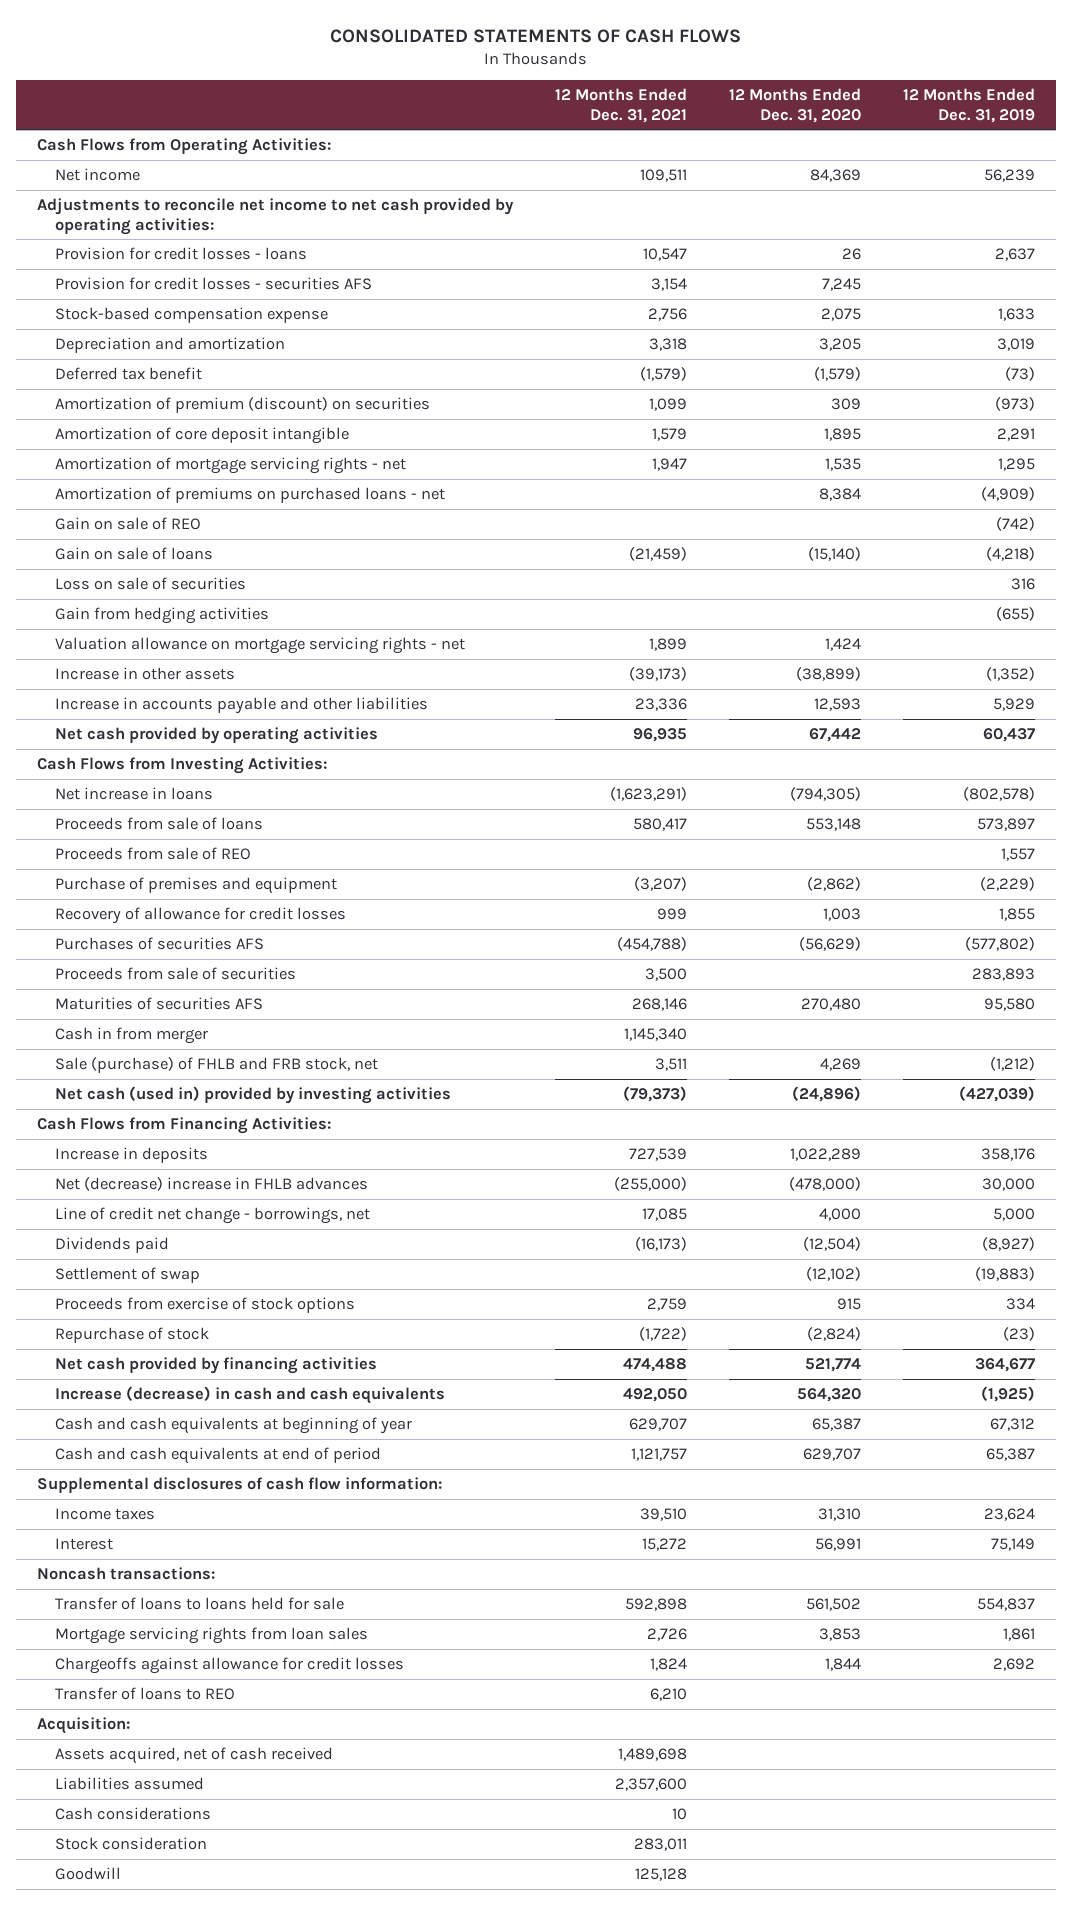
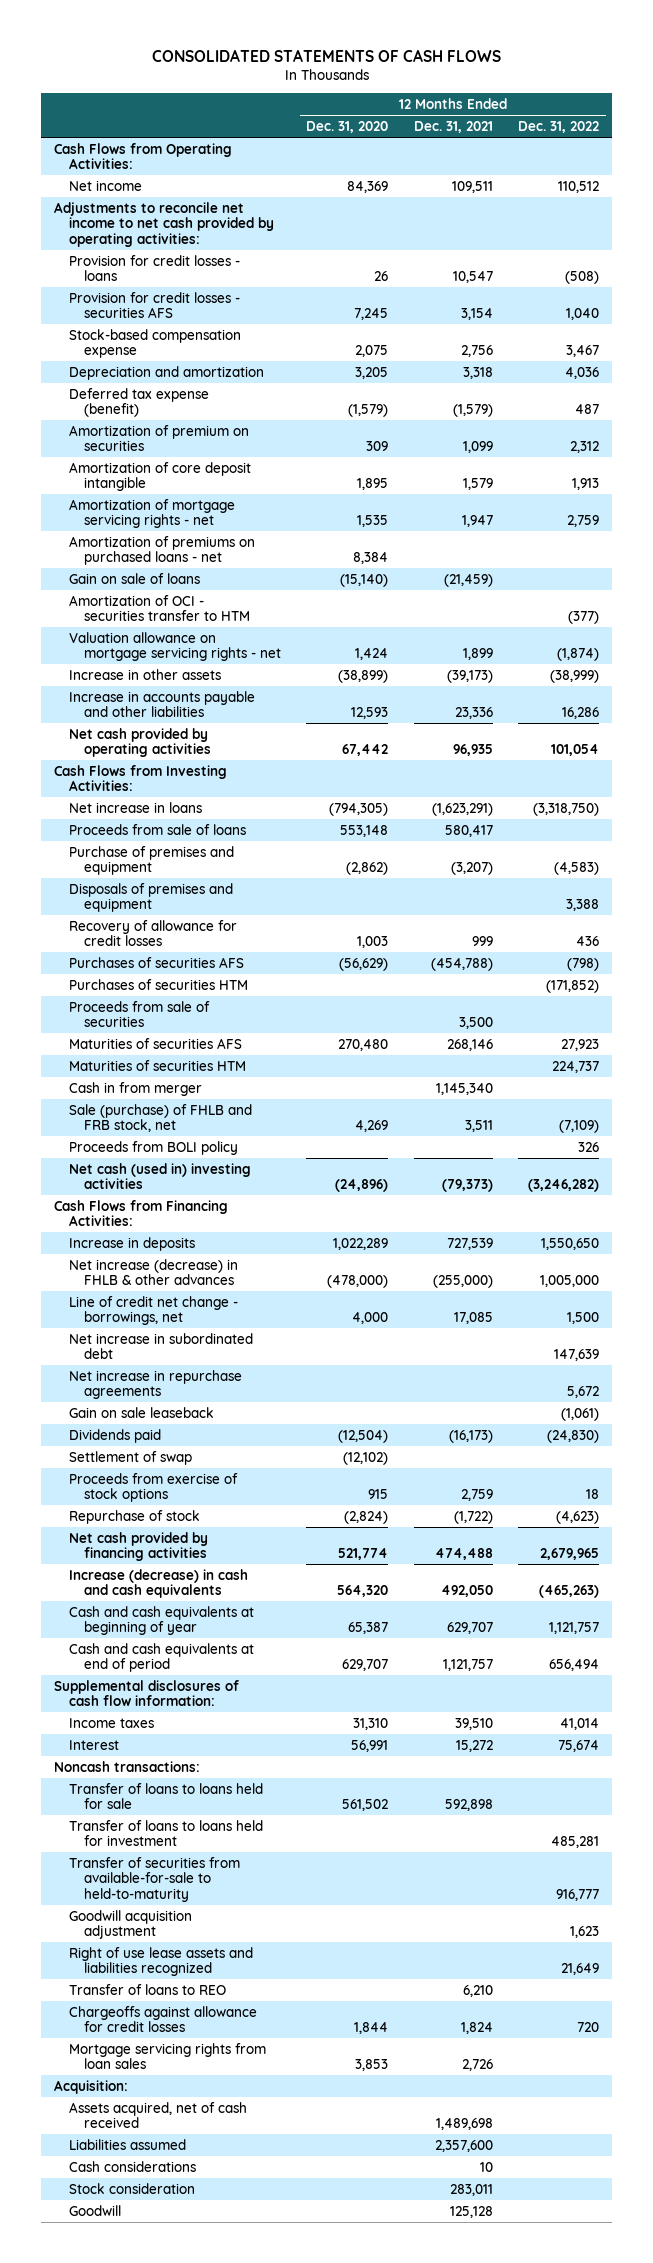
- | 12 Months Ended Dec. 31, 2021 | 12 Months Ended Dec. 31, 2020 | 12 Months Ended Dec. 31, 2019
+ | 12 Months Ended Dec. 31, 2020 | 12 Months Ended Dec. 31, 2021 | 12 Months Ended Dec. 31, 2022
- Deferred tax benefit | (1,579) | (1,579) | (73)
- Amortization of premium (discount) on securities | 1,099 | 309 | (973)
+ Deferred tax expense (benefit) | (1,579) | (1,579) | 487
+ Amortization of premium on securities | 309 | 1,099 | 2,312
- Gain on sale of REO | | | (742)
- Loss on sale of securities | | | 316
- Gain from hedging activities | | | (655)
+ Amortization of OCI - securities transfer to HTM | | | (377)
- Proceeds from sale of REO | | | 1,557
+ Disposals of premises and equipment | | | 3,388
+ Purchases of securities HTM | | | (171,852)
+ Maturities of securities HTM | | | 224,737
- Net cash (used in) provided by investing activities | (79,373) | (24,896) | (427,039)
+ Proceeds from BOLI policy | | | 326
+ Net cash (used in) investing activities | (24,896) | (79,373) | (3,246,282)
- Net (decrease) increase in FHLB advances | (255,000) | (478,000) | 30,000
+ Net increase (decrease) in FHLB & other advances | (478,000) | (255,000) | 1,005,000
+ Net increase in subordinated debt | | | 147,639
+ Net increase in repurchase agreements | | | 5,672
+ Gain on sale leaseback | | | (1,061)
+ Transfer of loans to loans held for investment | | | 485,281
+ Transfer of securities from available-for-sale to held-to-maturity | | | 916,777
+ Goodwill acquisition adjustment | | | 1,623
+ Right of use lease assets and liabilities recognized | | | 21,649
moved down: Chargeoffs against allowance for credit losses | 1,844 | 1,824 | 720
moved down: Mortgage servicing rights from loan sales | 3,853 | 2,726 |

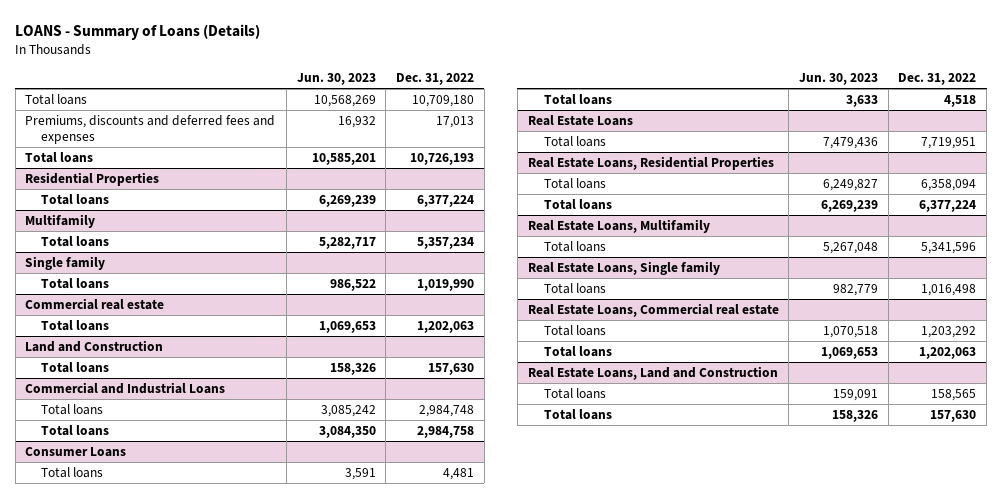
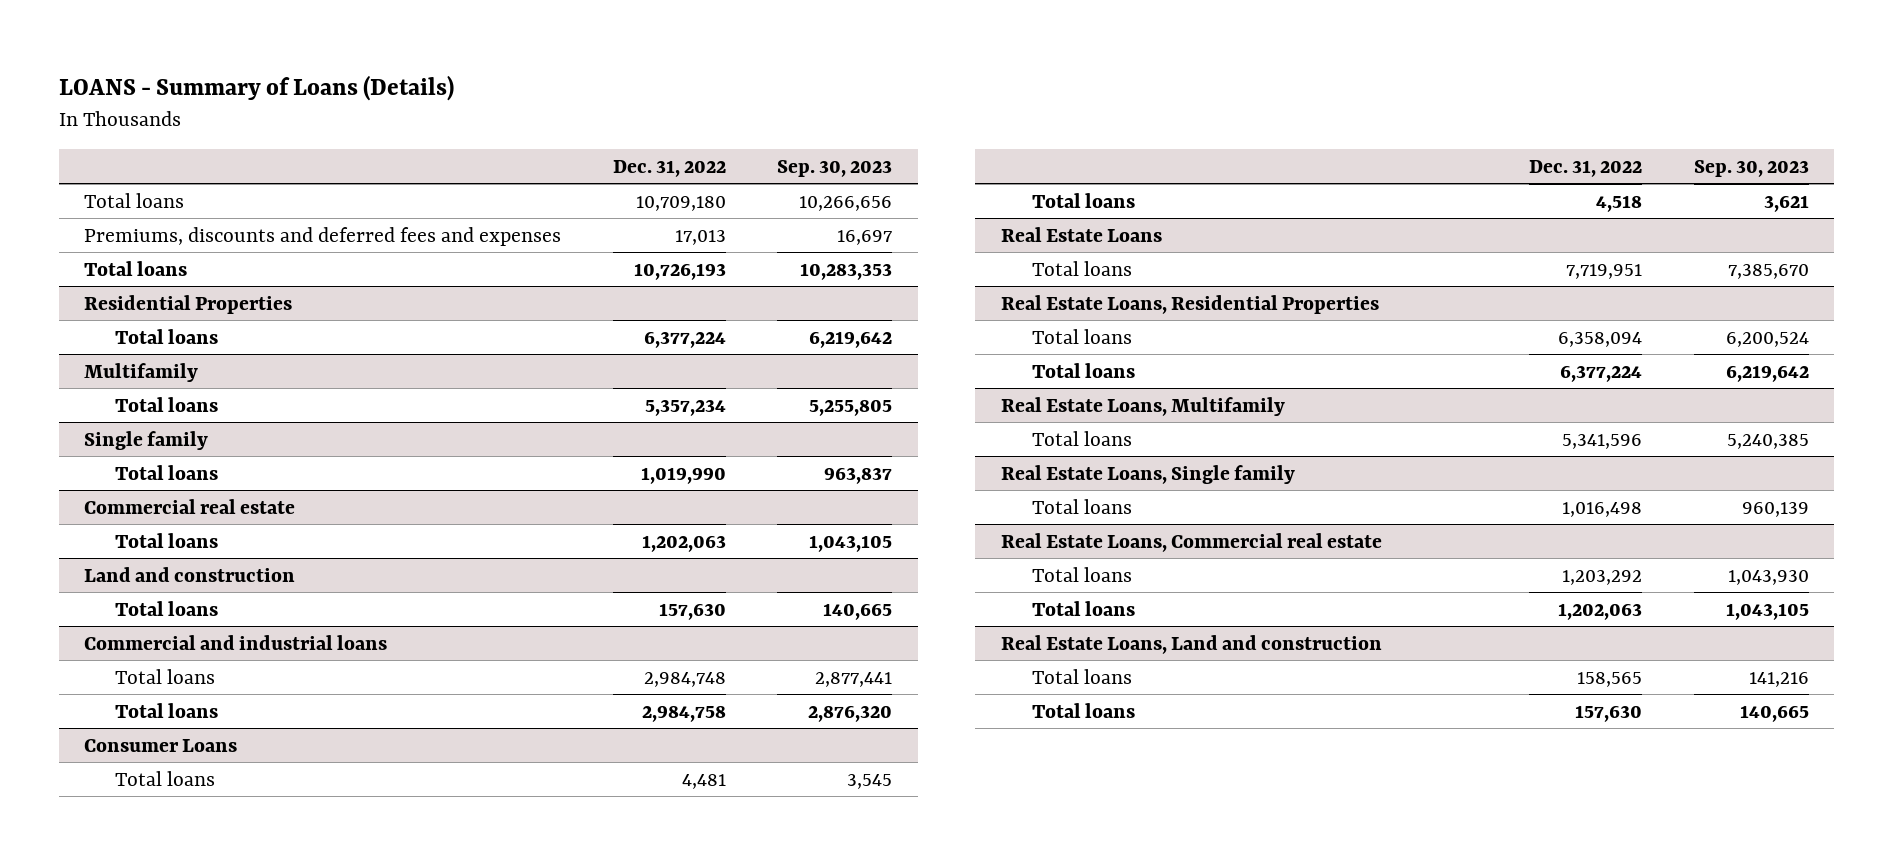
- | Jun. 30, 2023 | Dec. 31, 2022
+ | Dec. 31, 2022 | Sep. 30, 2023
- Land and Construction
+ Land and construction
- Commercial and Industrial Loans
+ Commercial and industrial loans
- Real Estate Loans, Land and Construction
+ Real Estate Loans, Land and construction

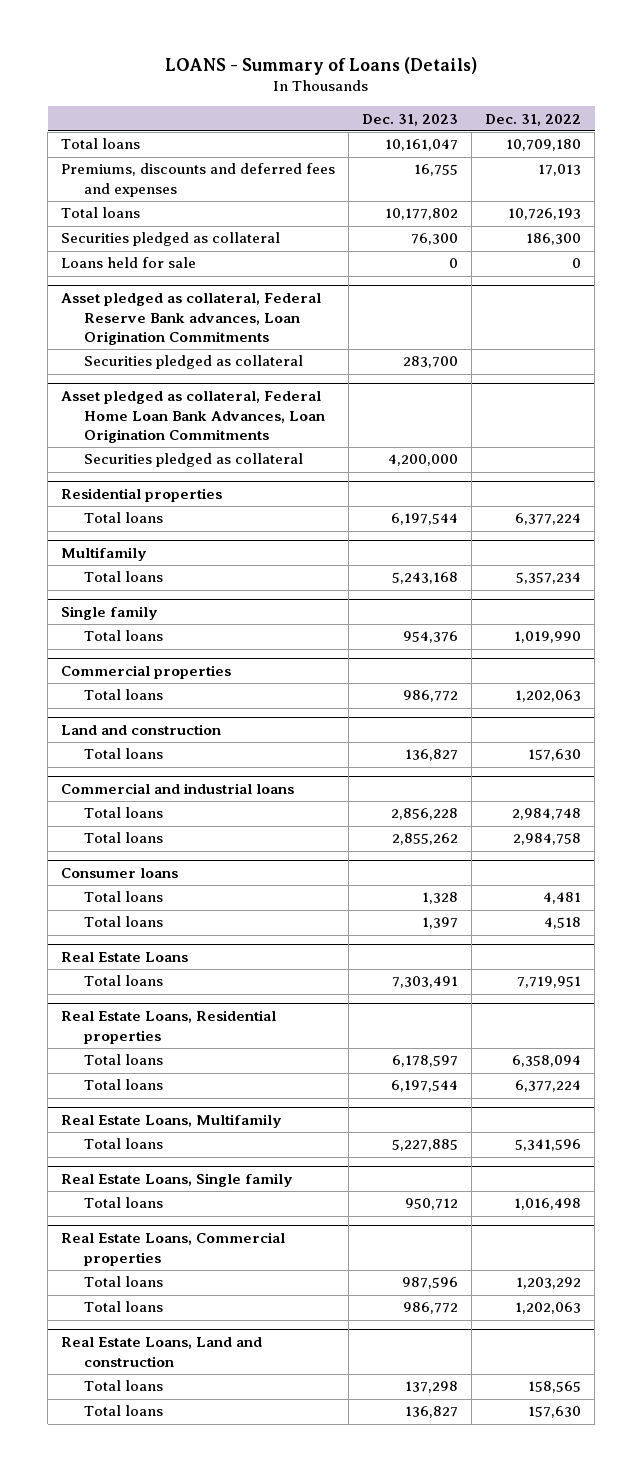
- | Dec. 31, 2022 | Sep. 30, 2023
+ | Dec. 31, 2023 | Dec. 31, 2022
- Residential Properties
+ Securities pledged as collateral | 76,300 | 186,300
+ Loans held for sale | 0 | 0
+ Asset pledged as collateral, Federal Reserve Bank advances, Loan Origination Commitments
+ Securities pledged as collateral | 283,700 |
+ Asset pledged as collateral, Federal Home Loan Bank Advances, Loan Origination Commitments
+ Securities pledged as collateral | 4,200,000 |
+ Residential properties
- Commercial real estate
+ Commercial properties
- Consumer Loans
+ Consumer loans
- Real Estate Loans, Residential Properties
+ Real Estate Loans, Residential properties
- Real Estate Loans, Commercial real estate
+ Real Estate Loans, Commercial properties

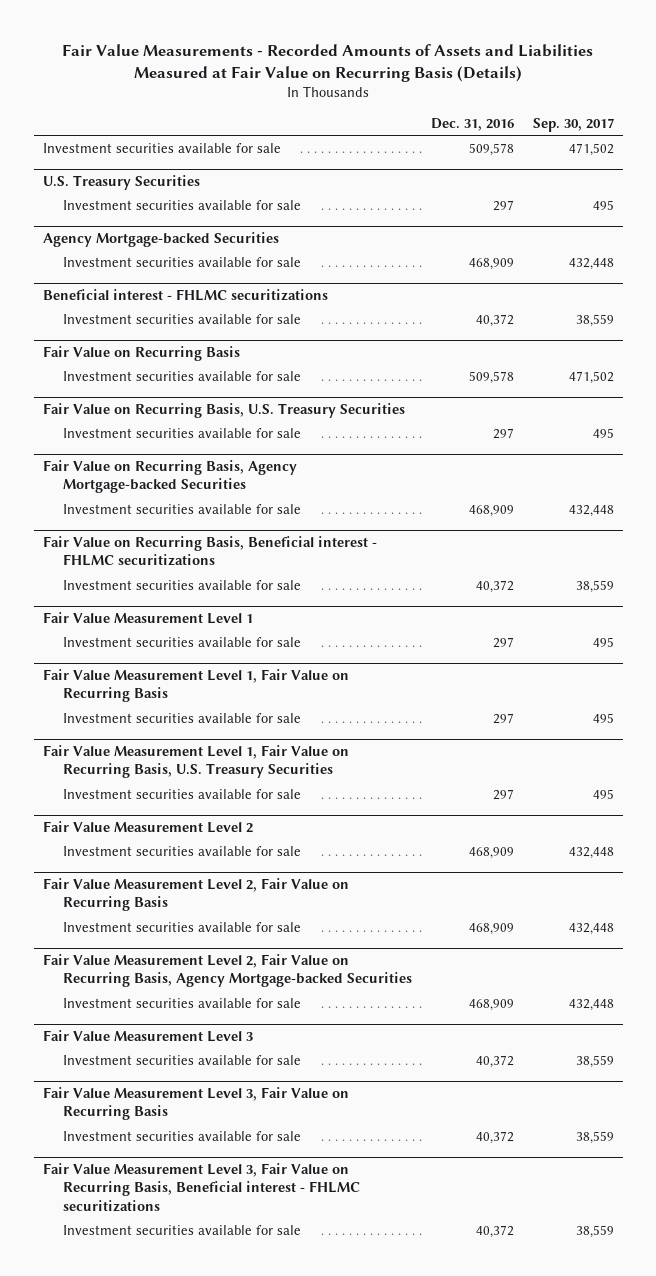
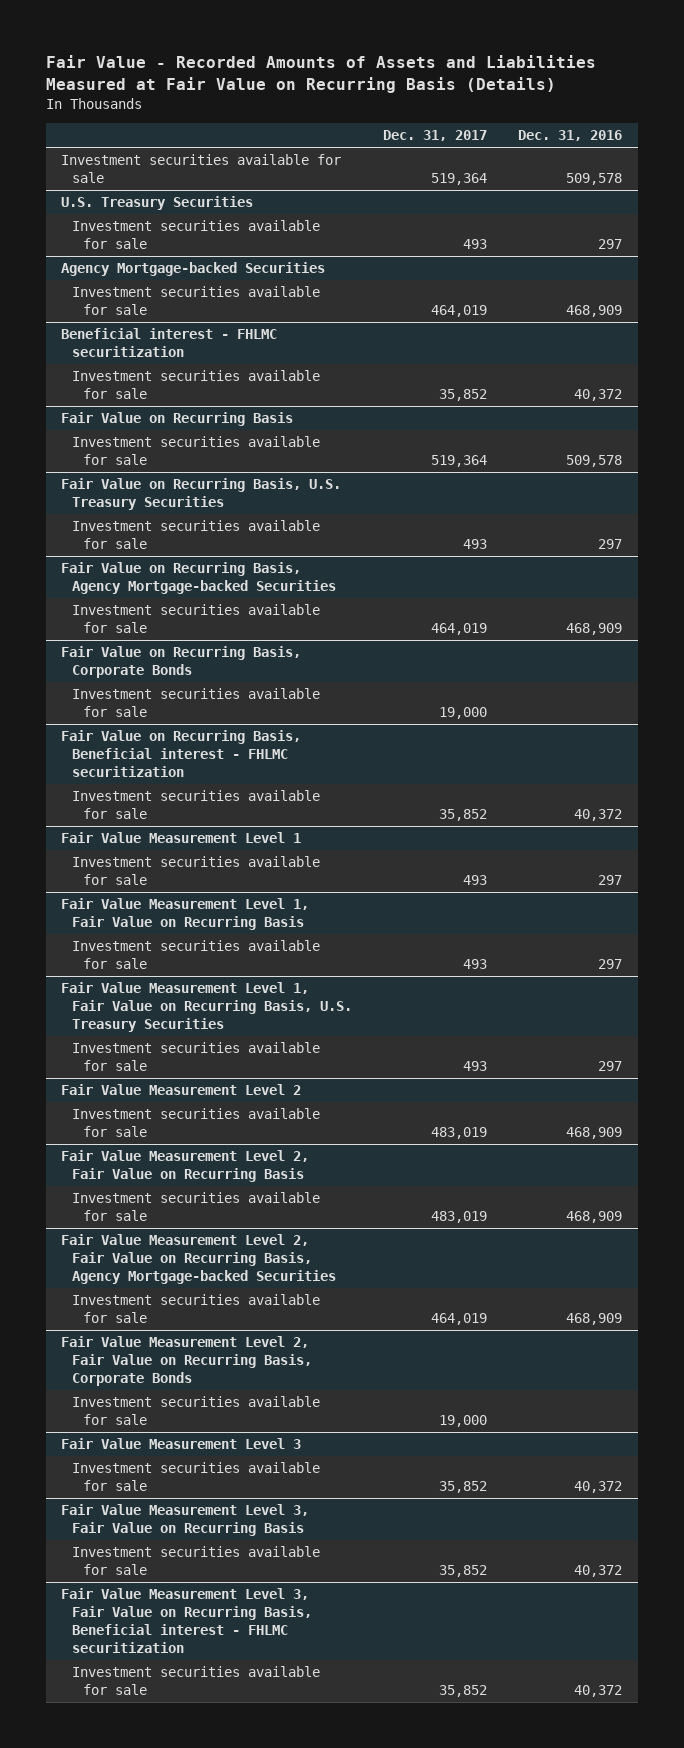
- Fair Value Measurements - Recorded Amounts of Assets and Liabilities Measured at Fair Value on Recurring Basis (Details)
+ Fair Value - Recorded Amounts of Assets and Liabilities Measured at Fair Value on Recurring Basis (Details)
- | Dec. 31, 2016 | Sep. 30, 2017
+ | Dec. 31, 2017 | Dec. 31, 2016
- Beneficial interest - FHLMC securitizations
+ Beneficial interest - FHLMC securitization
- Fair Value on Recurring Basis, Beneficial interest - FHLMC securitizations
+ Fair Value on Recurring Basis, Corporate Bonds
+ Investment securities available for sale | 19,000 |
+ Fair Value on Recurring Basis, Beneficial interest - FHLMC securitization
+ Fair Value Measurement Level 2, Fair Value on Recurring Basis, Corporate Bonds
+ Investment securities available for sale | 19,000 |
- Fair Value Measurement Level 3, Fair Value on Recurring Basis, Beneficial interest - FHLMC securitizations
+ Fair Value Measurement Level 3, Fair Value on Recurring Basis, Beneficial interest - FHLMC securitization

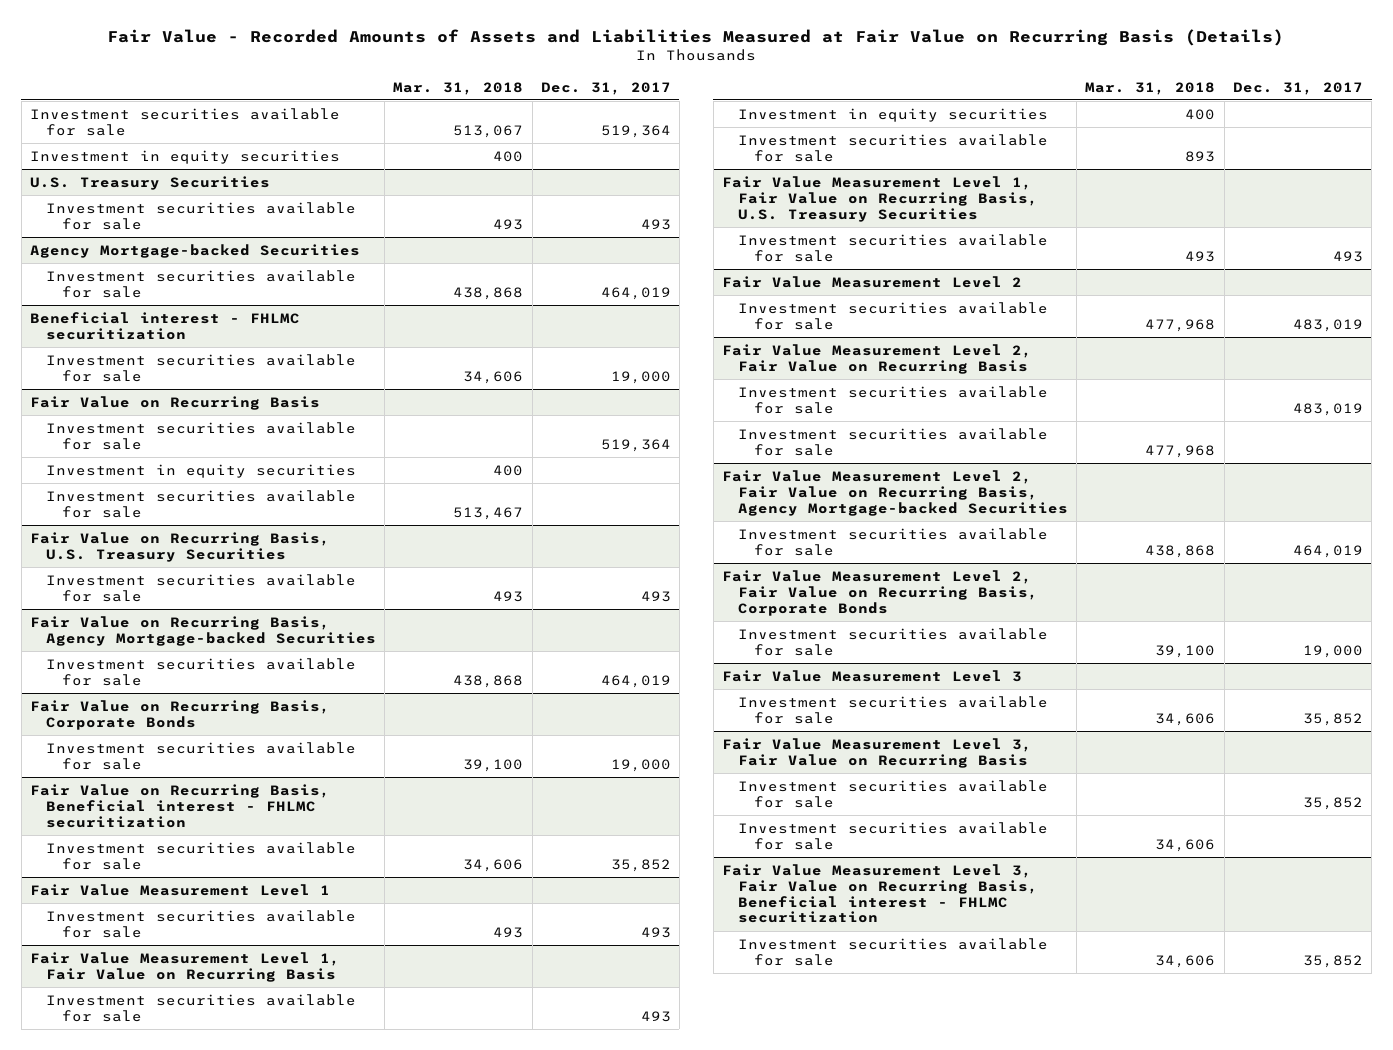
- | Dec. 31, 2017 | Dec. 31, 2016
+ | Mar. 31, 2018 | Dec. 31, 2017
+ Investment in equity securities | 400 |
@ Beneficial interest - FHLMC securitization
- Investment securities available for sale | 35,852 | 40,372
+ Investment securities available for sale | 34,606 | 19,000
@ Fair Value on Recurring Basis
+ Investment in equity securities | 400 |
+ Investment securities available for sale | 513,467 |
@ Fair Value Measurement Level 1, Fair Value on Recurring Basis
+ Investment in equity securities | 400 |
+ Investment securities available for sale | 893 |
@ Fair Value Measurement Level 2, Fair Value on Recurring Basis
+ Investment securities available for sale | 477,968 |
@ Fair Value Measurement Level 3, Fair Value on Recurring Basis
+ Investment securities available for sale | 34,606 |

